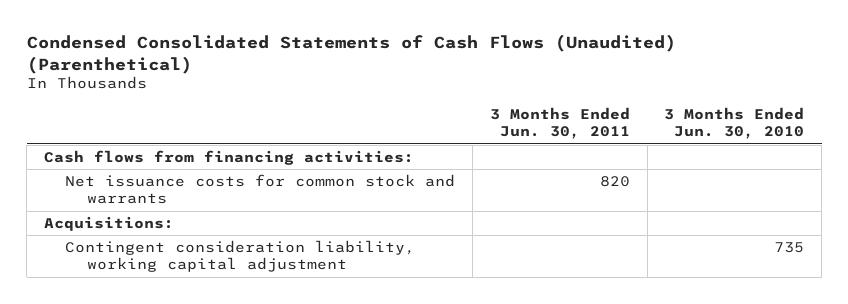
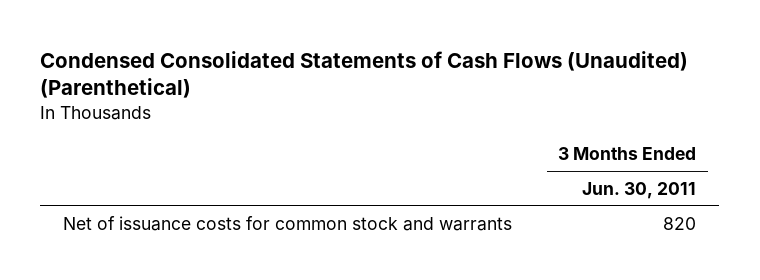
- | 3 Months Ended Jun. 30, 2011 | 3 Months Ended Jun. 30, 2010
+ | 3 Months Ended Jun. 30, 2011
- Cash flows from financing activities:
- Net issuance costs for common stock and warrants | 820 |
- Acquisitions:
- Contingent consideration liability, working capital adjustment | | 735
+ Net of issuance costs for common stock and warrants | 820

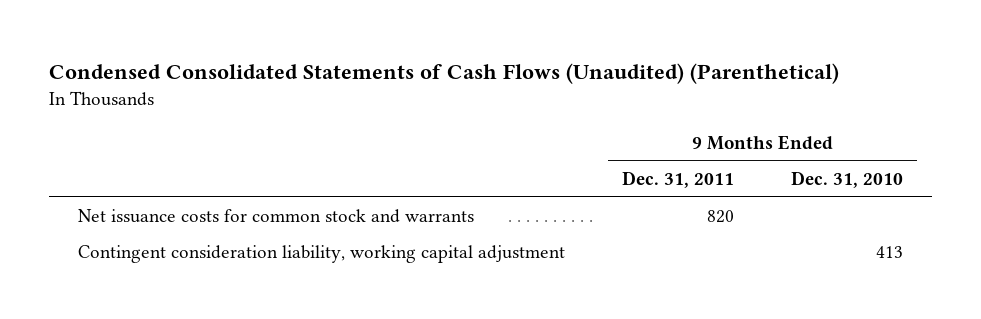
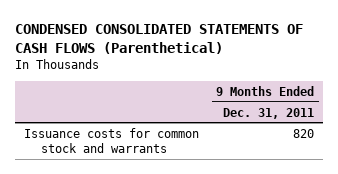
- Condensed Consolidated Statements of Cash Flows (Unaudited) (Parenthetical)
+ CONDENSED CONSOLIDATED STATEMENTS OF CASH FLOWS (Parenthetical)
- | 9 Months Ended Dec. 31, 2011 | 9 Months Ended Dec. 31, 2010
+ | 9 Months Ended Dec. 31, 2011
- Net issuance costs for common stock and warrants | 820 |
- Contingent consideration liability, working capital adjustment | | 413
+ Issuance costs for common stock and warrants | 820

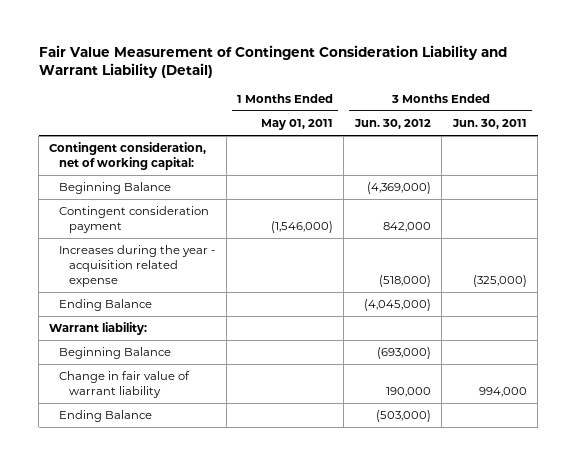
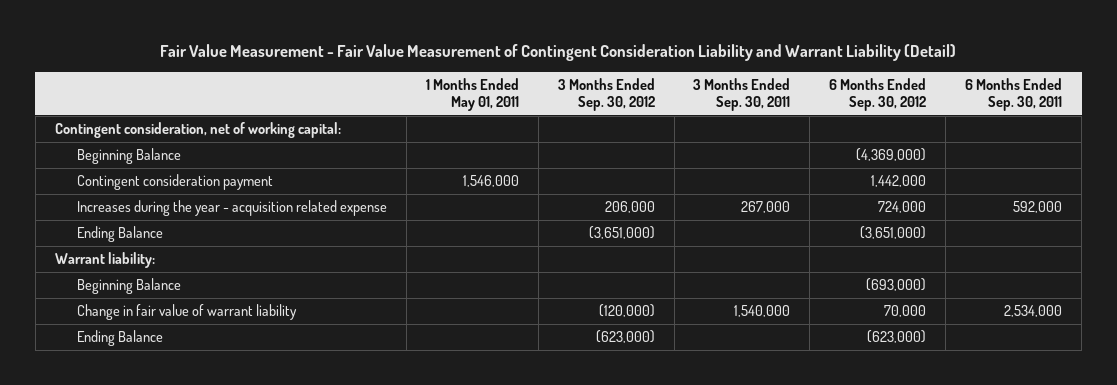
- Fair Value Measurement of Contingent Consideration Liability and Warrant Liability (Detail)
+ Fair Value Measurement - Fair Value Measurement of Contingent Consideration Liability and Warrant Liability (Detail)
- | 1 Months Ended May 01, 2011 | 3 Months Ended Jun. 30, 2012 | 3 Months Ended Jun. 30, 2011
+ | 1 Months Ended May 01, 2011 | 3 Months Ended Sep. 30, 2012 | 3 Months Ended Sep. 30, 2011 | 6 Months Ended Sep. 30, 2012 | 6 Months Ended Sep. 30, 2011
- Contingent consideration payment | (1,546,000) | 842,000 |
+ Contingent consideration payment | 1,546,000 | | | 1,442,000 |

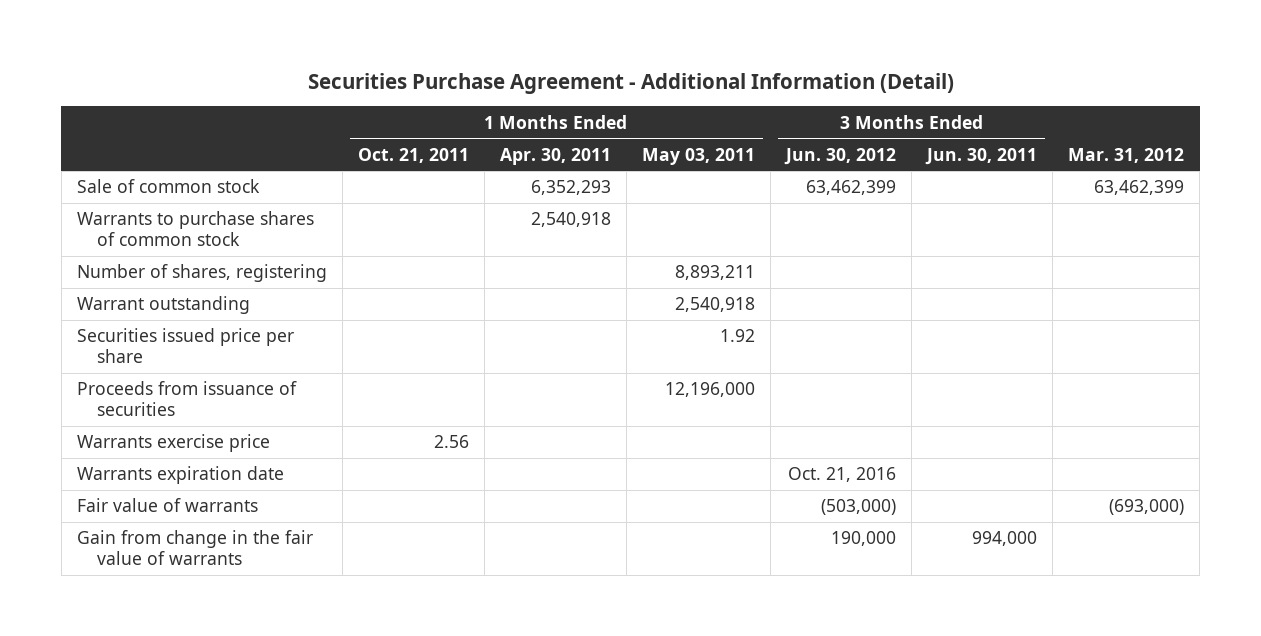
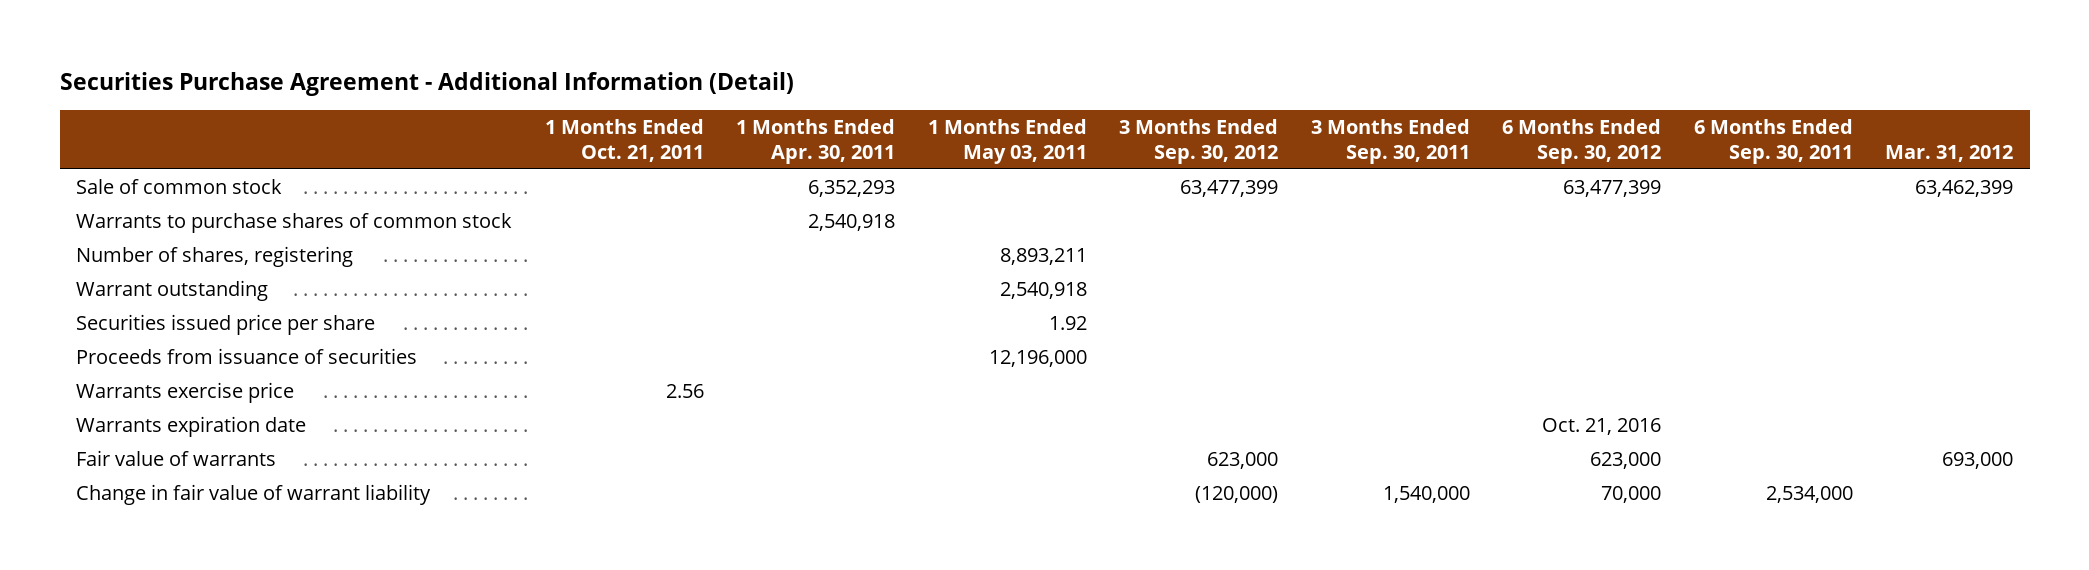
- | 1 Months Ended Oct. 21, 2011 | 1 Months Ended Apr. 30, 2011 | 1 Months Ended May 03, 2011 | 3 Months Ended Jun. 30, 2012 | 3 Months Ended Jun. 30, 2011 | Mar. 31, 2012
+ | 1 Months Ended Oct. 21, 2011 | 1 Months Ended Apr. 30, 2011 | 1 Months Ended May 03, 2011 | 3 Months Ended Sep. 30, 2012 | 3 Months Ended Sep. 30, 2011 | 6 Months Ended Sep. 30, 2012 | 6 Months Ended Sep. 30, 2011 | Mar. 31, 2012
- Fair value of warrants | | | | (503,000) | | (693,000)
- Gain from change in the fair value of warrants | | | | 190,000 | 994,000 |
+ Fair value of warrants | | | | 623,000 | | 623,000 | | 693,000
+ Change in fair value of warrant liability | | | | (120,000) | 1,540,000 | 70,000 | 2,534,000 |

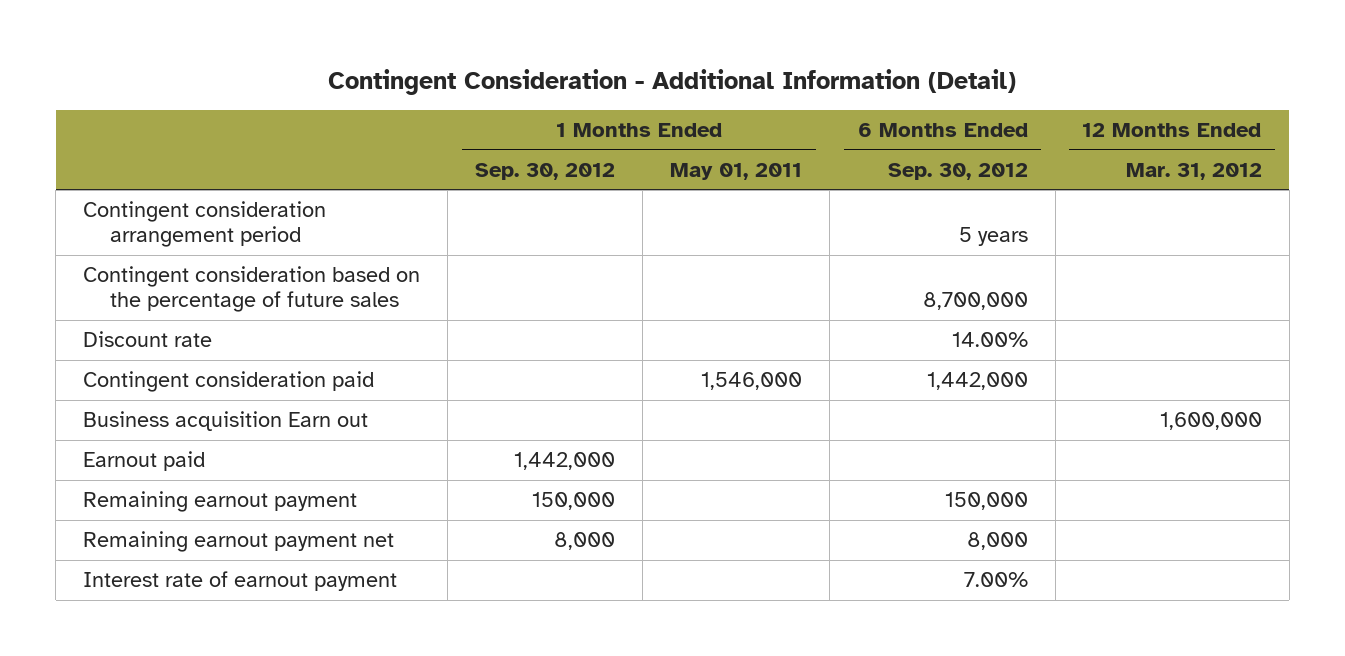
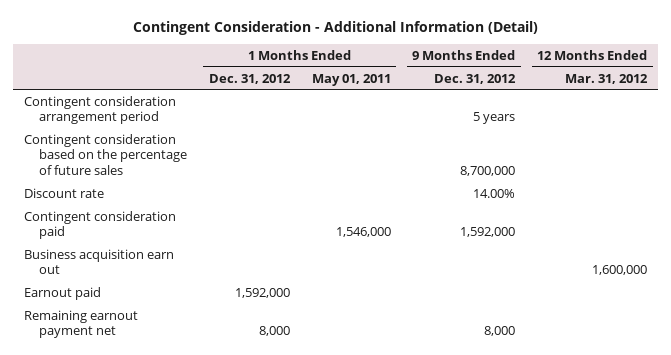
- | 1 Months Ended Sep. 30, 2012 | 1 Months Ended May 01, 2011 | 6 Months Ended Sep. 30, 2012 | 12 Months Ended Mar. 31, 2012
+ | 1 Months Ended Dec. 31, 2012 | 1 Months Ended May 01, 2011 | 9 Months Ended Dec. 31, 2012 | 12 Months Ended Mar. 31, 2012
- Business acquisition Earn out | | | | 1,600,000
+ Business acquisition earn out | | | | 1,600,000
- Remaining earnout payment | 150,000 | | 150,000 |
- Interest rate of earnout payment | | | 7.00% |

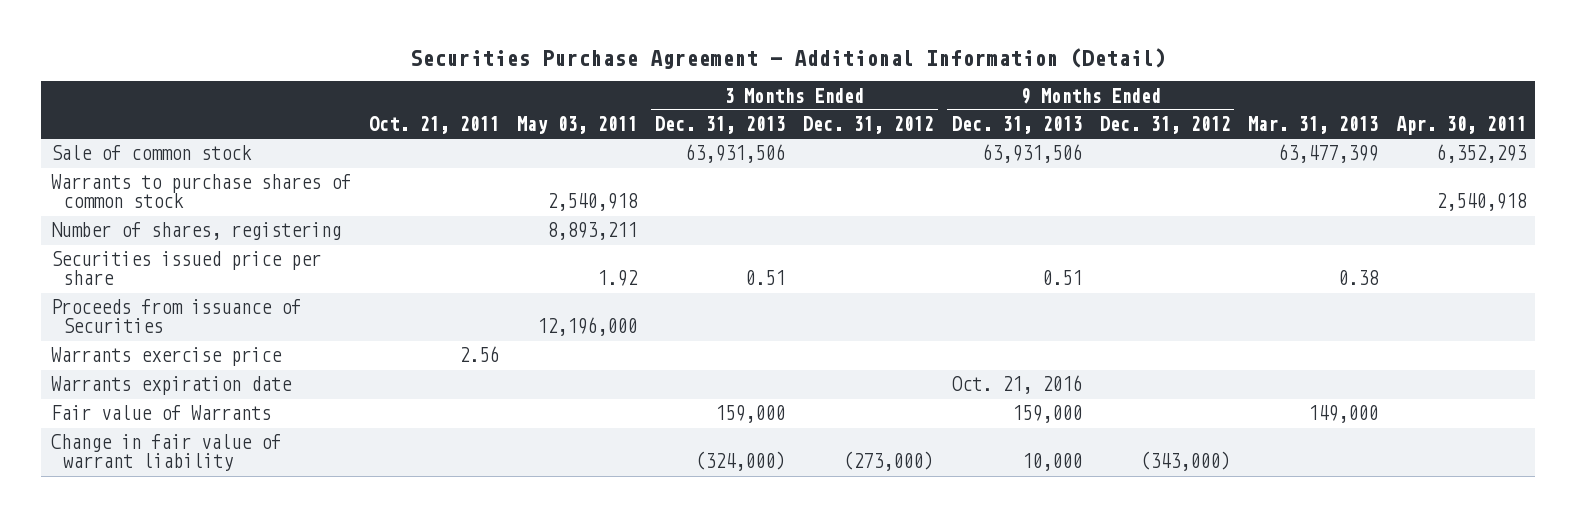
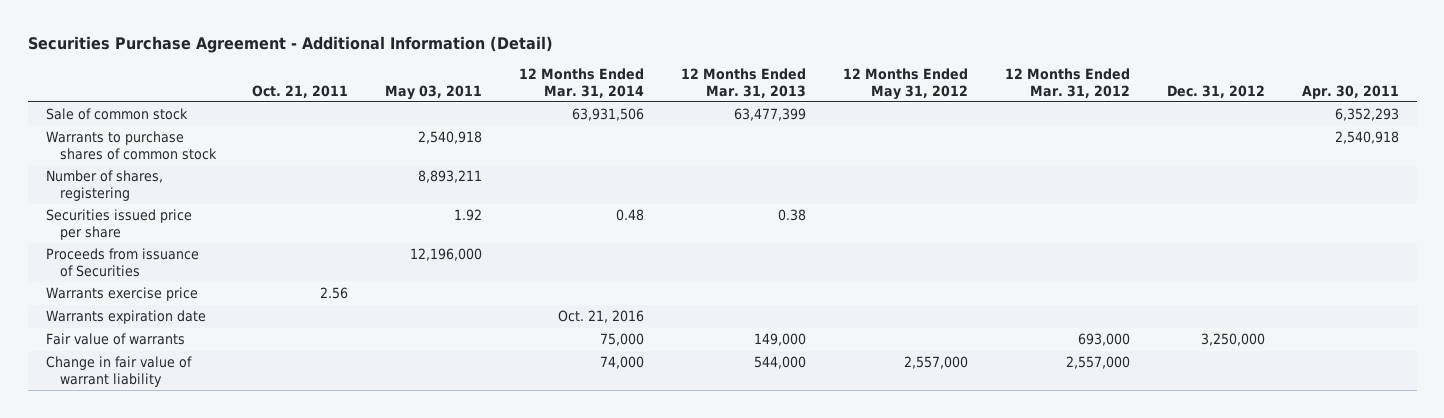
- | Oct. 21, 2011 | May 03, 2011 | 3 Months Ended Dec. 31, 2013 | 3 Months Ended Dec. 31, 2012 | 9 Months Ended Dec. 31, 2013 | 9 Months Ended Dec. 31, 2012 | Mar. 31, 2013 | Apr. 30, 2011
+ | Oct. 21, 2011 | May 03, 2011 | 12 Months Ended Mar. 31, 2014 | 12 Months Ended Mar. 31, 2013 | 12 Months Ended May 31, 2012 | 12 Months Ended Mar. 31, 2012 | Dec. 31, 2012 | Apr. 30, 2011
- Fair value of Warrants | | | 159,000 | | 159,000 | | 149,000 |
+ Fair value of warrants | | | 75,000 | 149,000 | | 693,000 | 3,250,000 |

